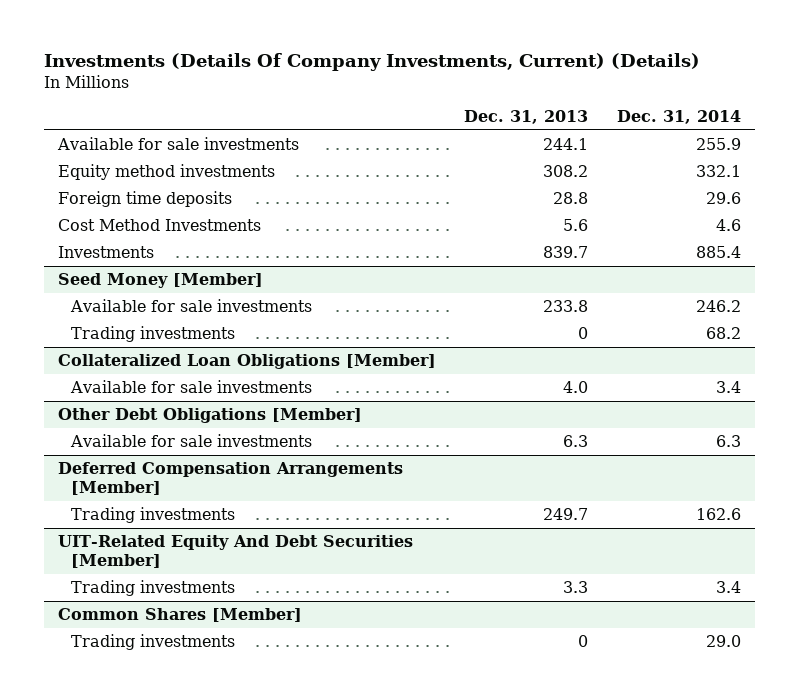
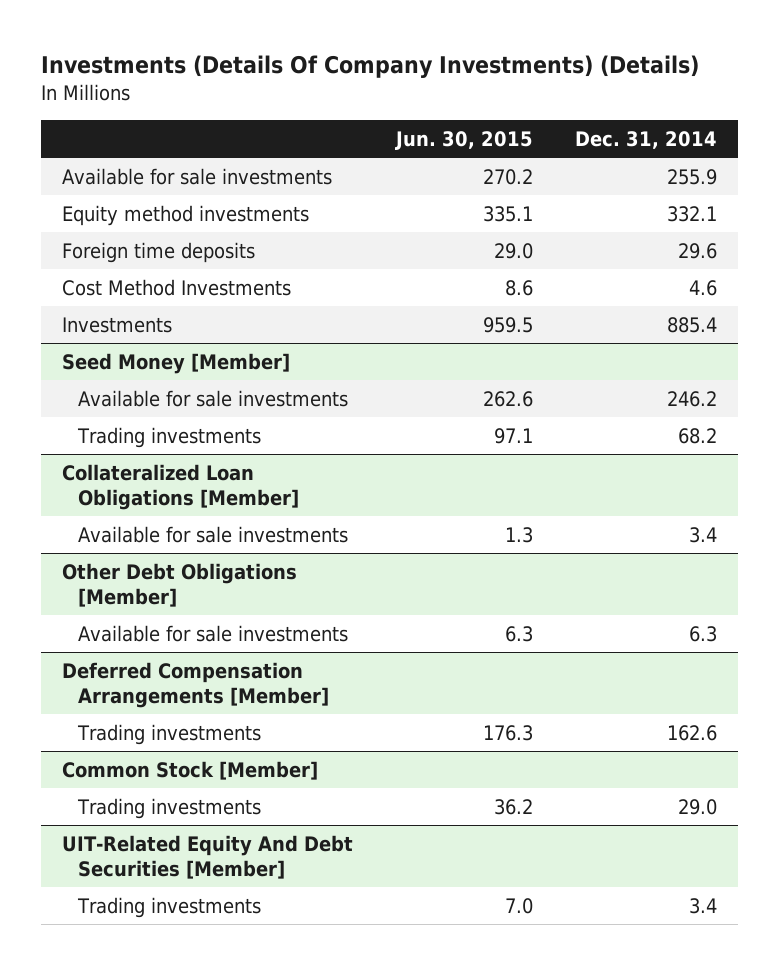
- Investments (Details Of Company Investments, Current) (Details)
+ Investments (Details Of Company Investments) (Details)
- | Dec. 31, 2013 | Dec. 31, 2014
+ | Jun. 30, 2015 | Dec. 31, 2014
+ Common Stock [Member]
+ Trading investments | 36.2 | 29.0
- Common Shares [Member]
- Trading investments | 0 | 29.0

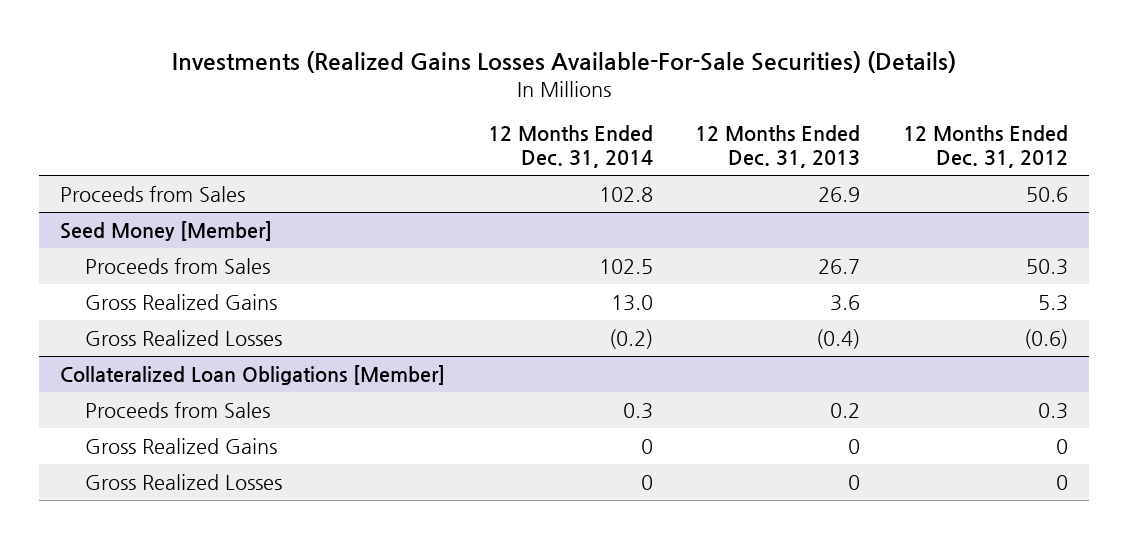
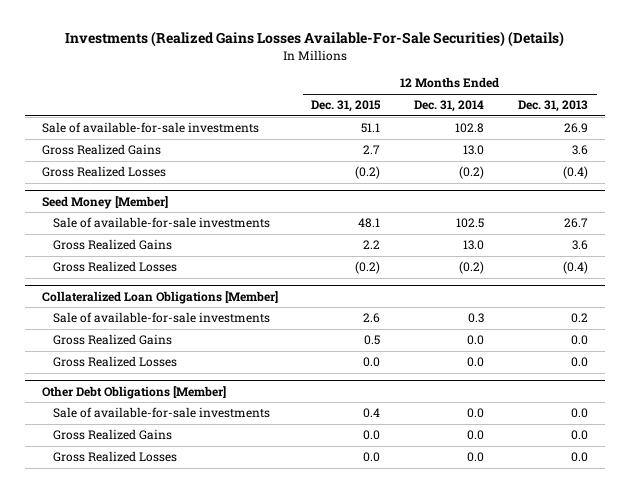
- | 12 Months Ended Dec. 31, 2014 | 12 Months Ended Dec. 31, 2013 | 12 Months Ended Dec. 31, 2012
+ | 12 Months Ended Dec. 31, 2015 | 12 Months Ended Dec. 31, 2014 | 12 Months Ended Dec. 31, 2013
- Proceeds from Sales | 102.8 | 26.9 | 50.6
+ Sale of available-for-sale investments | 51.1 | 102.8 | 26.9
+ Gross Realized Gains | 2.7 | 13.0 | 3.6
+ Gross Realized Losses | (0.2) | (0.2) | (0.4)
@ Seed Money [Member]
- Proceeds from Sales | 102.5 | 26.7 | 50.3
+ Sale of available-for-sale investments | 48.1 | 102.5 | 26.7
@ Collateralized Loan Obligations [Member]
- Proceeds from Sales | 0.3 | 0.2 | 0.3
- Gross Realized Gains | 0 | 0 | 0
- Gross Realized Losses | 0 | 0 | 0
+ Sale of available-for-sale investments | 2.6 | 0.3 | 0.2
+ Gross Realized Gains | 0.5 | 0.0 | 0.0
+ Gross Realized Losses | 0.0 | 0.0 | 0.0
+ Other Debt Obligations [Member]
+ Sale of available-for-sale investments | 0.4 | 0.0 | 0.0
+ Gross Realized Gains | 0.0 | 0.0 | 0.0
+ Gross Realized Losses | 0.0 | 0.0 | 0.0

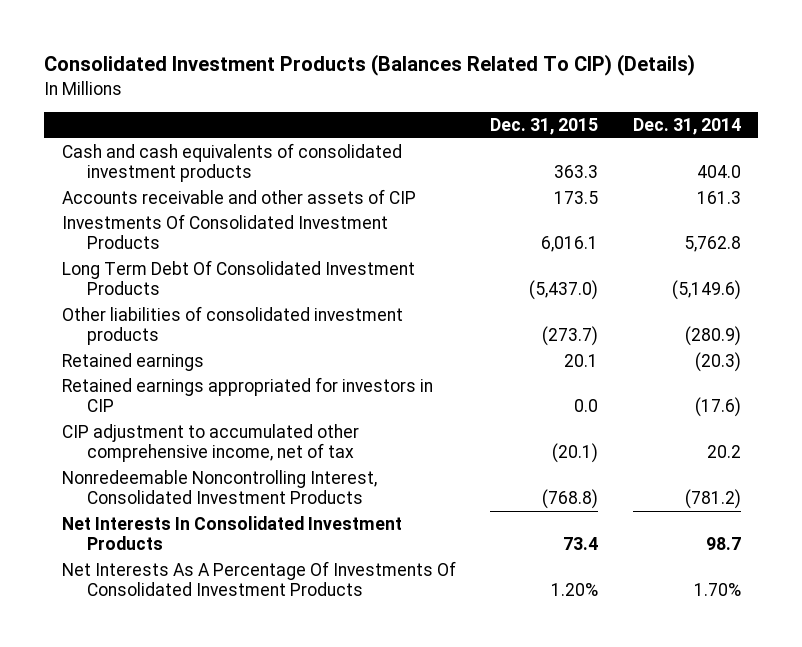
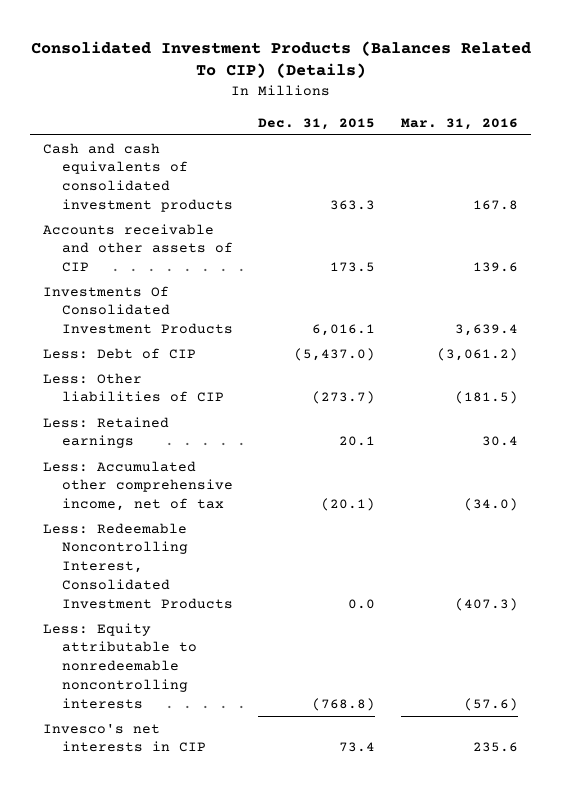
- | Dec. 31, 2015 | Dec. 31, 2014
+ | Dec. 31, 2015 | Mar. 31, 2016
- Long Term Debt Of Consolidated Investment Products | (5,437.0) | (5,149.6)
- Other liabilities of consolidated investment products | (273.7) | (280.9)
- Retained earnings | 20.1 | (20.3)
- Retained earnings appropriated for investors in CIP | 0.0 | (17.6)
- CIP adjustment to accumulated other comprehensive income, net of tax | (20.1) | 20.2
- Nonredeemable Noncontrolling Interest, Consolidated Investment Products | (768.8) | (781.2)
- Net Interests In Consolidated Investment Products | 73.4 | 98.7
- Net Interests As A Percentage Of Investments Of Consolidated Investment Products | 1.20% | 1.70%
+ Less: Debt of CIP | (5,437.0) | (3,061.2)
+ Less: Other liabilities of CIP | (273.7) | (181.5)
+ Less: Retained earnings | 20.1 | 30.4
+ Less: Accumulated other comprehensive income, net of tax | (20.1) | (34.0)
+ Less: Redeemable Noncontrolling Interest, Consolidated Investment Products | 0.0 | (407.3)
+ Less: Equity attributable to nonredeemable noncontrolling interests | (768.8) | (57.6)
+ Invesco's net interests in CIP | 73.4 | 235.6

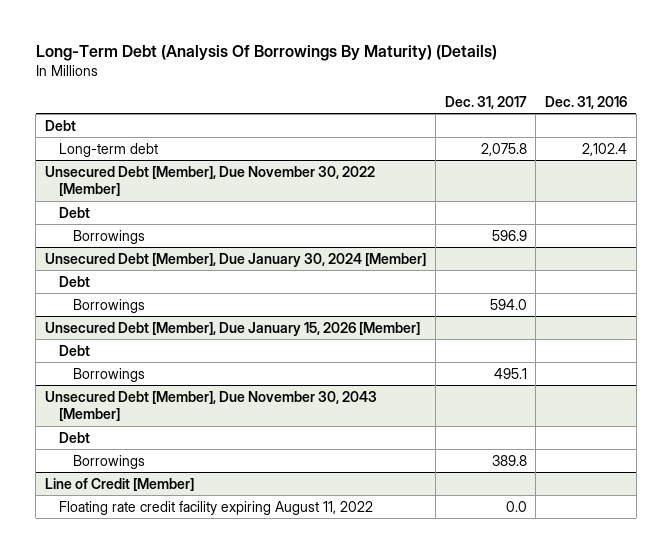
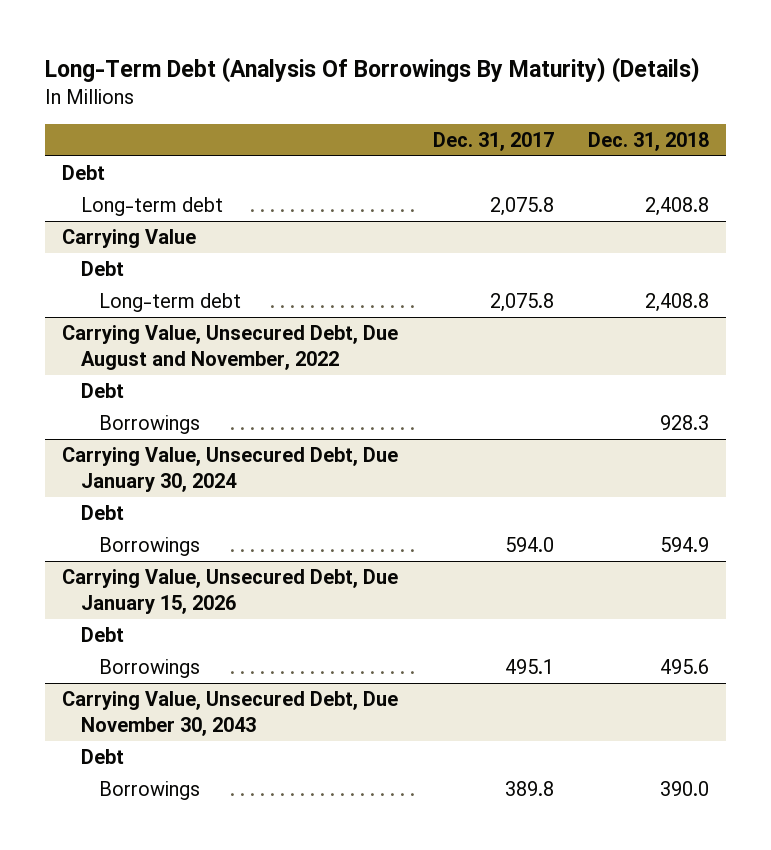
- | Dec. 31, 2017 | Dec. 31, 2016
+ | Dec. 31, 2017 | Dec. 31, 2018
- Unsecured Debt [Member], Due November 30, 2022 [Member]
+ Carrying Value
- Borrowings | 596.9 |
- Unsecured Debt [Member], Due January 30, 2024 [Member]
+ Long-term debt | 2,075.8 | 2,408.8
+ Carrying Value, Unsecured Debt, Due August and November, 2022
+ Borrowings | | 928.3
+ Carrying Value, Unsecured Debt, Due January 30, 2024
+ Debt
- Unsecured Debt [Member], Due January 15, 2026 [Member]
+ Carrying Value, Unsecured Debt, Due January 15, 2026
- Unsecured Debt [Member], Due November 30, 2043 [Member]
+ Carrying Value, Unsecured Debt, Due November 30, 2043
- Line of Credit [Member]
- Floating rate credit facility expiring August 11, 2022 | 0.0 |

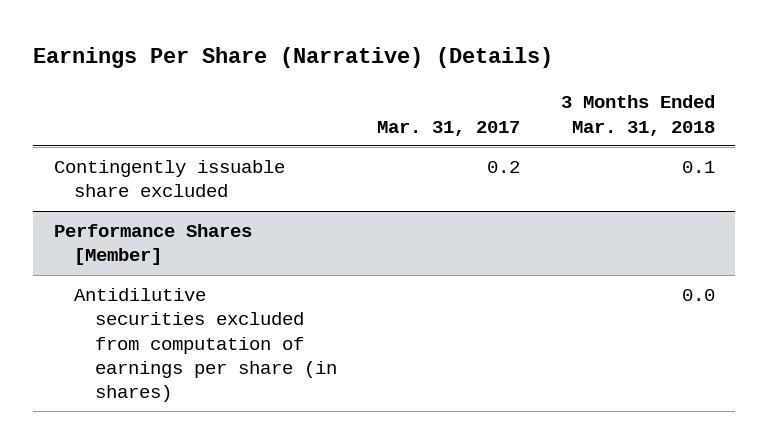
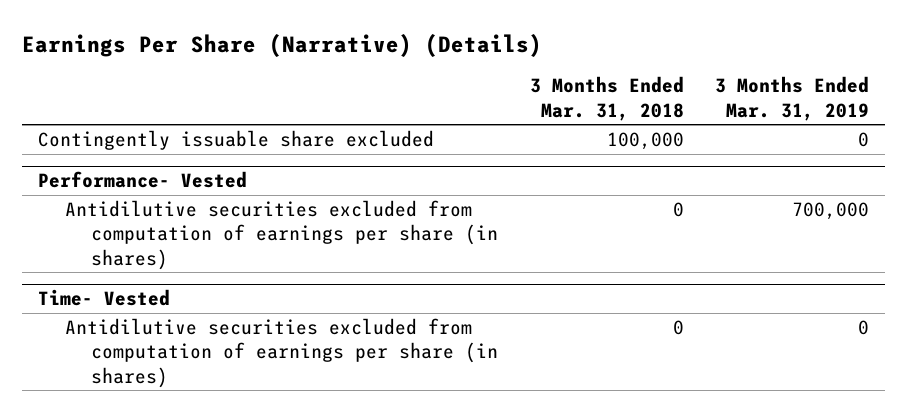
- | Mar. 31, 2017 | 3 Months Ended Mar. 31, 2018
+ | 3 Months Ended Mar. 31, 2018 | 3 Months Ended Mar. 31, 2019
- Contingently issuable share excluded | 0.2 | 0.1
- Performance Shares [Member]
- Antidilutive securities excluded from computation of earnings per share (in shares) | | 0.0
+ Contingently issuable share excluded | 100,000 | 0
+ Performance- Vested
+ Antidilutive securities excluded from computation of earnings per share (in shares) | 0 | 700,000
+ Time- Vested
+ Antidilutive securities excluded from computation of earnings per share (in shares) | 0 | 0

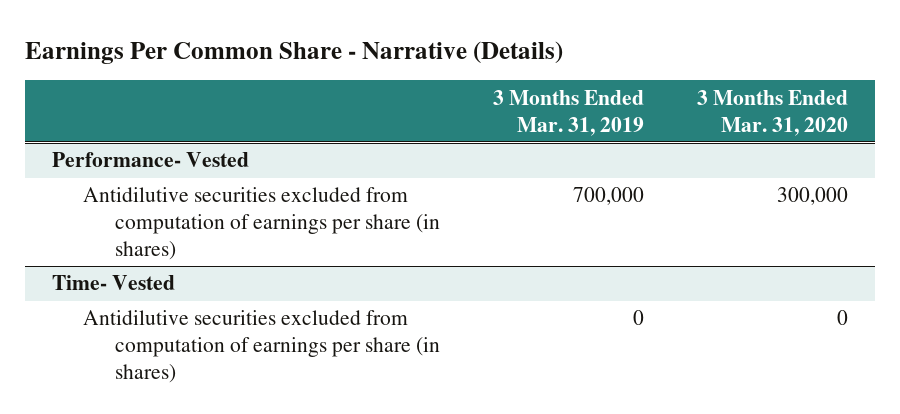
- Earnings Per Share (Narrative) (Details)
+ Earnings Per Common Share - Narrative (Details)
- | 3 Months Ended Mar. 31, 2018 | 3 Months Ended Mar. 31, 2019
+ | 3 Months Ended Mar. 31, 2019 | 3 Months Ended Mar. 31, 2020
- Contingently issuable share excluded | 100,000 | 0

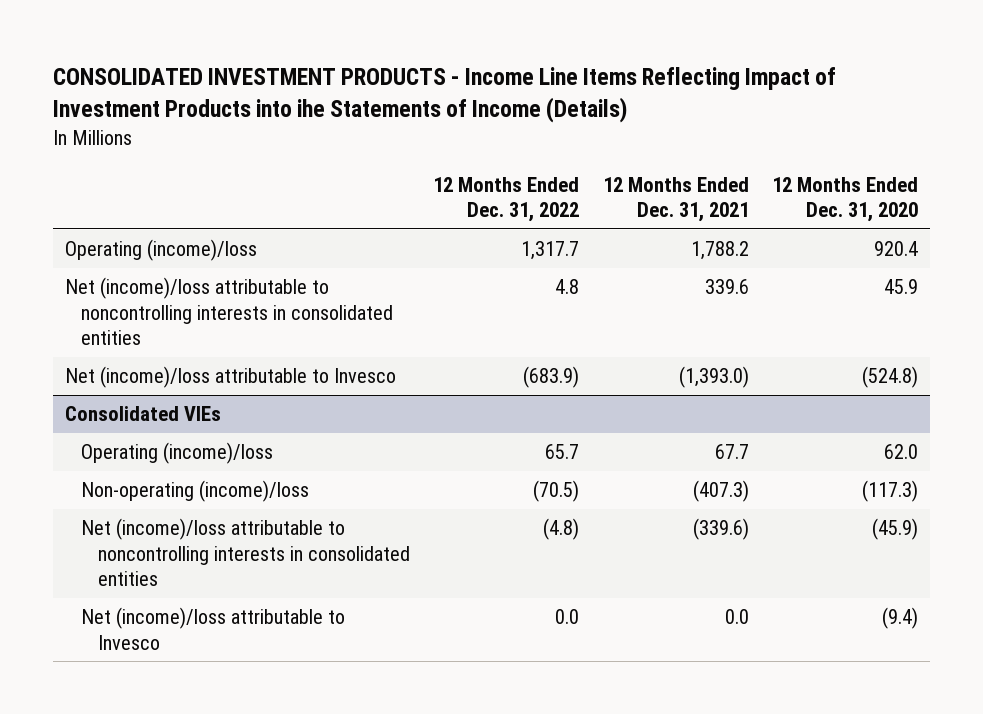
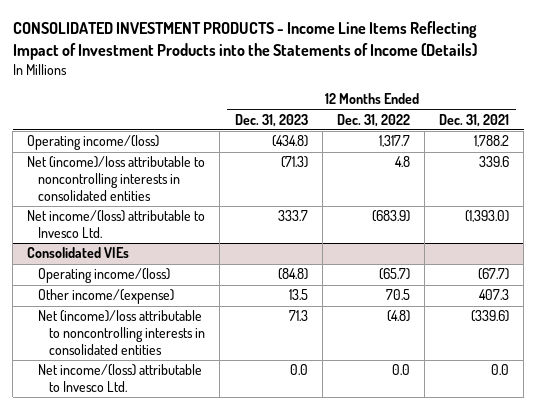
- CONSOLIDATED INVESTMENT PRODUCTS - Income Line Items Reflecting Impact of Investment Products into ihe Statements of Income (Details)
+ CONSOLIDATED INVESTMENT PRODUCTS - Income Line Items Reflecting Impact of Investment Products into the Statements of Income (Details)
- | 12 Months Ended Dec. 31, 2022 | 12 Months Ended Dec. 31, 2021 | 12 Months Ended Dec. 31, 2020
+ | 12 Months Ended Dec. 31, 2023 | 12 Months Ended Dec. 31, 2022 | 12 Months Ended Dec. 31, 2021
- Operating (income)/loss | 1,317.7 | 1,788.2 | 920.4
+ Operating income/(loss) | (434.8) | 1,317.7 | 1,788.2
- Net (income)/loss attributable to Invesco | (683.9) | (1,393.0) | (524.8)
+ Net income/(loss) attributable to Invesco Ltd. | 333.7 | (683.9) | (1,393.0)
@ Consolidated VIEs
- Operating (income)/loss | 65.7 | 67.7 | 62.0
- Non-operating (income)/loss | (70.5) | (407.3) | (117.3)
+ Operating income/(loss) | (84.8) | (65.7) | (67.7)
+ Other income/(expense) | 13.5 | 70.5 | 407.3
- Net (income)/loss attributable to Invesco | 0.0 | 0.0 | (9.4)
+ Net income/(loss) attributable to Invesco Ltd. | 0.0 | 0.0 | 0.0

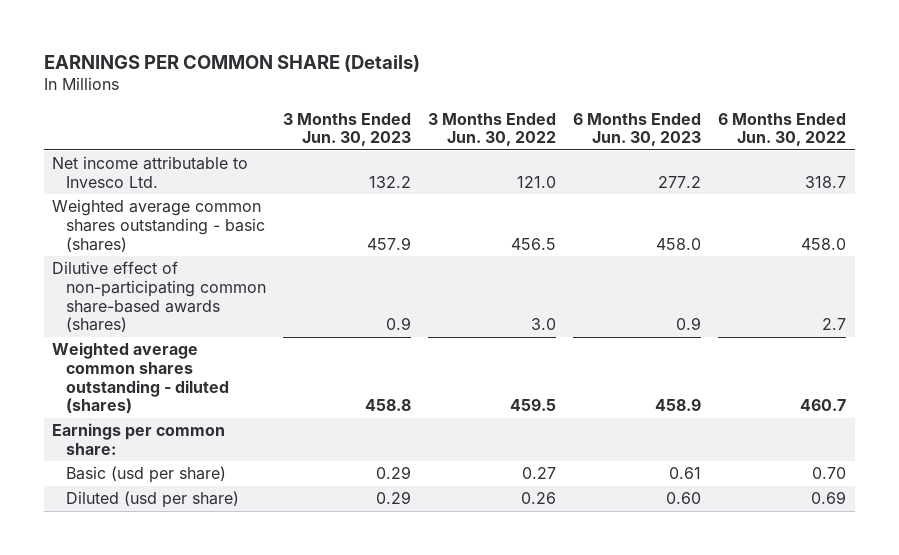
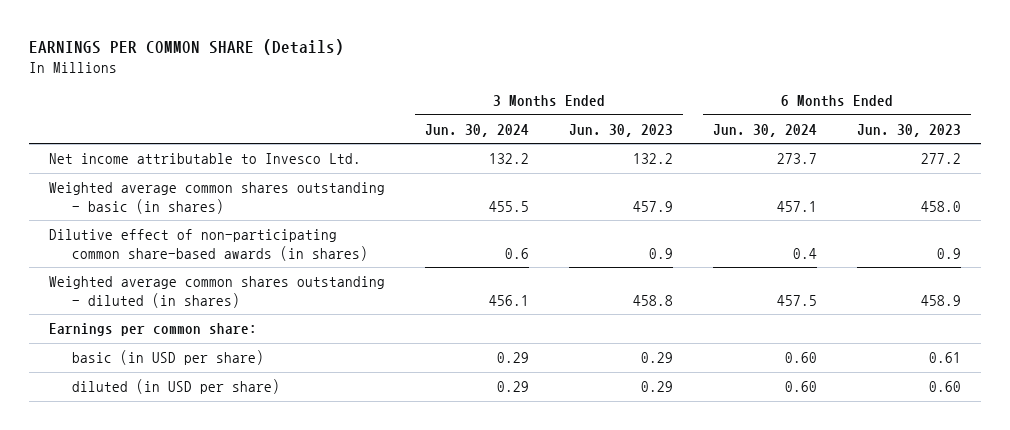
- | 3 Months Ended Jun. 30, 2023 | 3 Months Ended Jun. 30, 2022 | 6 Months Ended Jun. 30, 2023 | 6 Months Ended Jun. 30, 2022
+ | 3 Months Ended Jun. 30, 2024 | 3 Months Ended Jun. 30, 2023 | 6 Months Ended Jun. 30, 2024 | 6 Months Ended Jun. 30, 2023
- Weighted average common shares outstanding - basic (shares) | 457.9 | 456.5 | 458.0 | 458.0
- Dilutive effect of non-participating common share-based awards (shares) | 0.9 | 3.0 | 0.9 | 2.7
- Weighted average common shares outstanding - diluted (shares) | 458.8 | 459.5 | 458.9 | 460.7
+ Weighted average common shares outstanding - basic (in shares) | 455.5 | 457.9 | 457.1 | 458.0
+ Dilutive effect of non-participating common share-based awards (in shares) | 0.6 | 0.9 | 0.4 | 0.9
+ Weighted average common shares outstanding - diluted (in shares) | 456.1 | 458.8 | 457.5 | 458.9
- Basic (usd per share) | 0.29 | 0.27 | 0.61 | 0.70
- Diluted (usd per share) | 0.29 | 0.26 | 0.60 | 0.69
+ basic (in USD per share) | 0.29 | 0.29 | 0.60 | 0.61
+ diluted (in USD per share) | 0.29 | 0.29 | 0.60 | 0.60

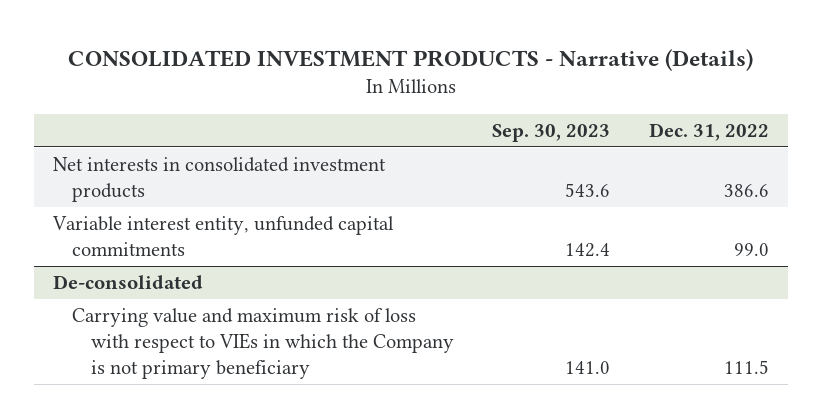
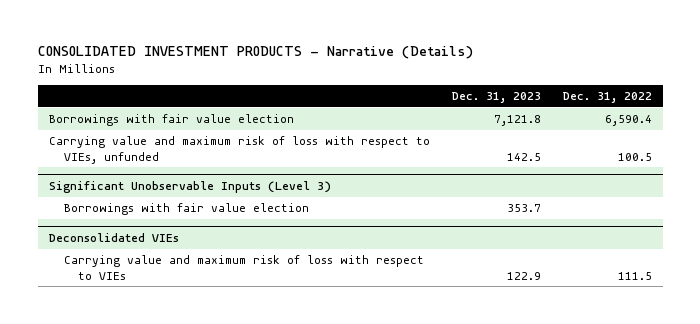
- | Sep. 30, 2023 | Dec. 31, 2022
+ | Dec. 31, 2023 | Dec. 31, 2022
- Net interests in consolidated investment products | 543.6 | 386.6
- Variable interest entity, unfunded capital commitments | 142.4 | 99.0
- De-consolidated
- Carrying value and maximum risk of loss with respect to VIEs in which the Company is not primary beneficiary | 141.0 | 111.5
+ Borrowings with fair value election | 7,121.8 | 6,590.4
+ Carrying value and maximum risk of loss with respect to VIEs, unfunded | 142.5 | 100.5
+ Significant Unobservable Inputs (Level 3)
+ Borrowings with fair value election | 353.7 |
+ Deconsolidated VIEs
+ Carrying value and maximum risk of loss with respect to VIEs | 122.9 | 111.5

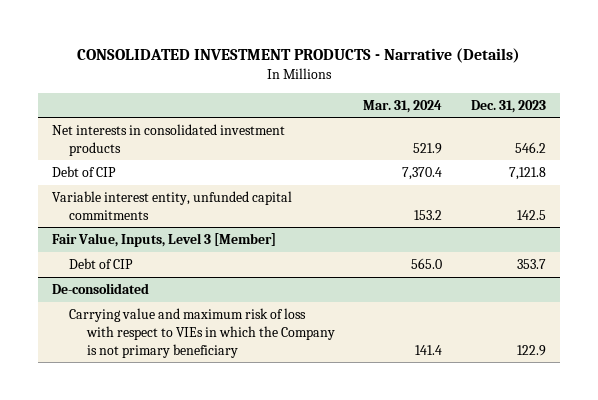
- | Dec. 31, 2023 | Dec. 31, 2022
+ | Mar. 31, 2024 | Dec. 31, 2023
- Borrowings with fair value election | 7,121.8 | 6,590.4
- Carrying value and maximum risk of loss with respect to VIEs, unfunded | 142.5 | 100.5
- Significant Unobservable Inputs (Level 3)
- Borrowings with fair value election | 353.7 |
- Deconsolidated VIEs
- Carrying value and maximum risk of loss with respect to VIEs | 122.9 | 111.5
+ Net interests in consolidated investment products | 521.9 | 546.2
+ Debt of CIP | 7,370.4 | 7,121.8
+ Variable interest entity, unfunded capital commitments | 153.2 | 142.5
+ Fair Value, Inputs, Level 3 [Member]
+ Debt of CIP | 565.0 | 353.7
+ De-consolidated
+ Carrying value and maximum risk of loss with respect to VIEs in which the Company is not primary beneficiary | 141.4 | 122.9

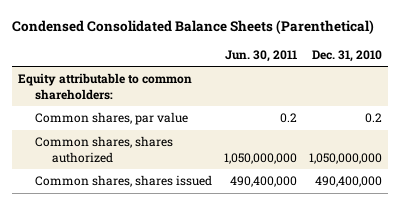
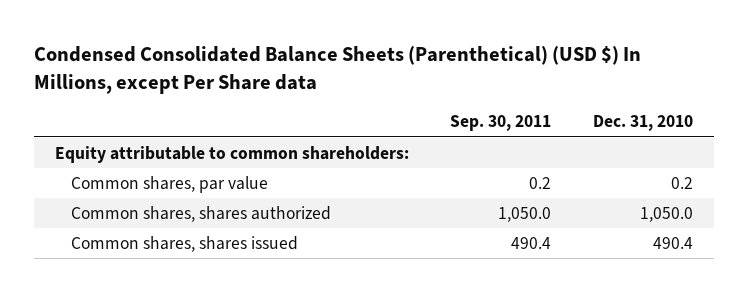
- Condensed Consolidated Balance Sheets (Parenthetical)
+ Condensed Consolidated Balance Sheets (Parenthetical) (USD $) In Millions, except Per Share data
- | Jun. 30, 2011 | Dec. 31, 2010
+ | Sep. 30, 2011 | Dec. 31, 2010
- Common shares, shares authorized | 1,050,000,000 | 1,050,000,000
- Common shares, shares issued | 490,400,000 | 490,400,000
+ Common shares, shares authorized | 1,050.0 | 1,050.0
+ Common shares, shares issued | 490.4 | 490.4

